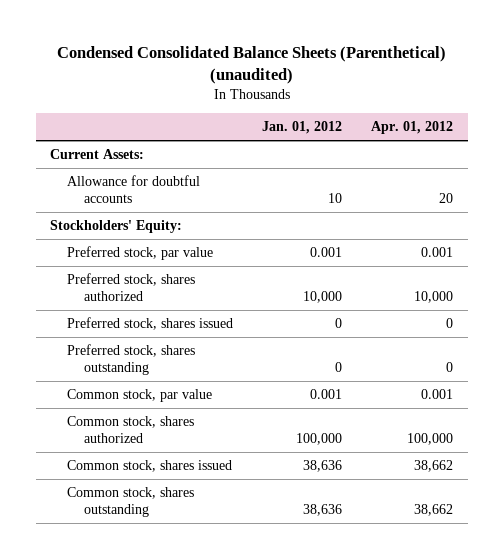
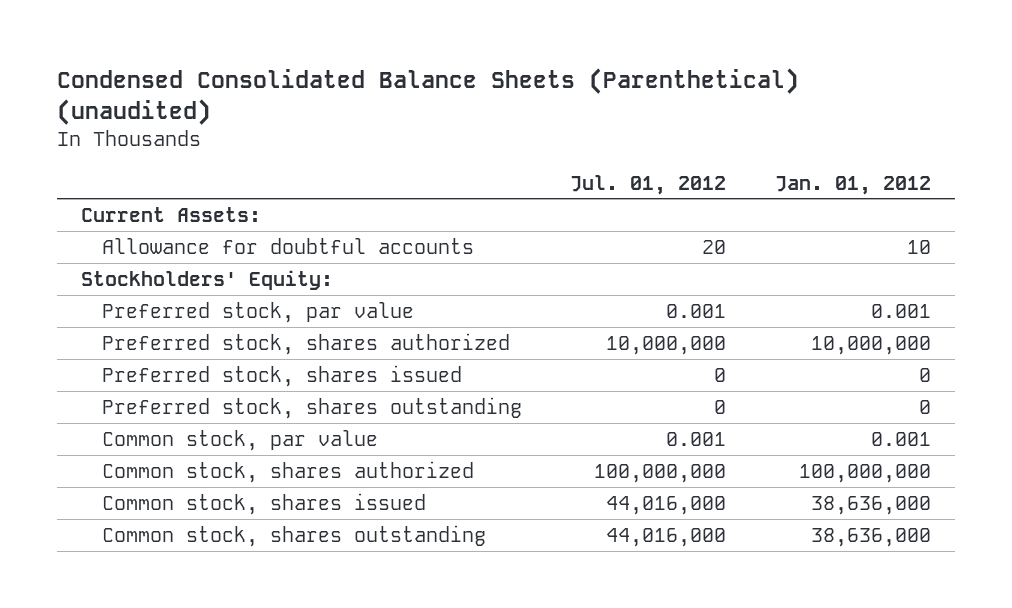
- | Jan. 01, 2012 | Apr. 01, 2012
+ | Jul. 01, 2012 | Jan. 01, 2012
- Preferred stock, shares authorized | 10,000 | 10,000
+ Preferred stock, shares authorized | 10,000,000 | 10,000,000
- Common stock, shares authorized | 100,000 | 100,000
- Common stock, shares issued | 38,636 | 38,662
- Common stock, shares outstanding | 38,636 | 38,662
+ Common stock, shares authorized | 100,000,000 | 100,000,000
+ Common stock, shares issued | 44,016,000 | 38,636,000
+ Common stock, shares outstanding | 44,016,000 | 38,636,000

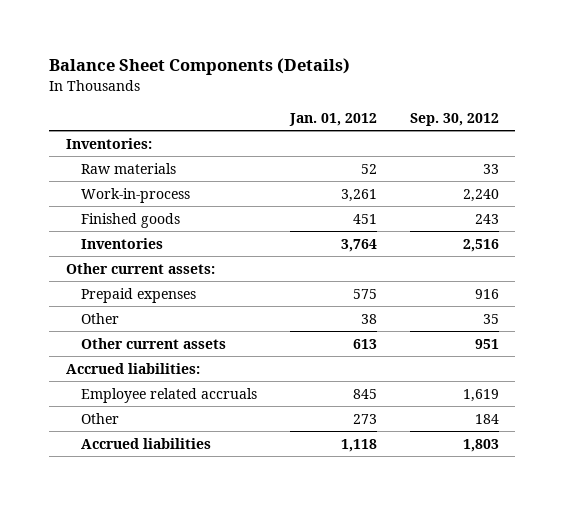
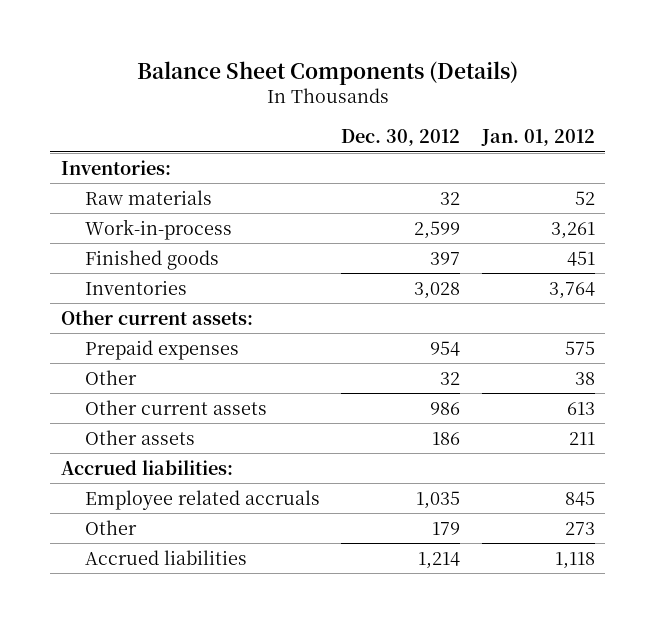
- | Jan. 01, 2012 | Sep. 30, 2012
+ | Dec. 30, 2012 | Jan. 01, 2012
+ Other assets | 186 | 211

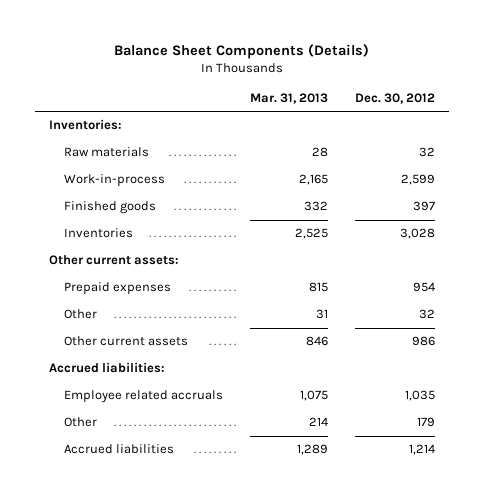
- | Dec. 30, 2012 | Jan. 01, 2012
+ | Mar. 31, 2013 | Dec. 30, 2012
- Other assets | 186 | 211

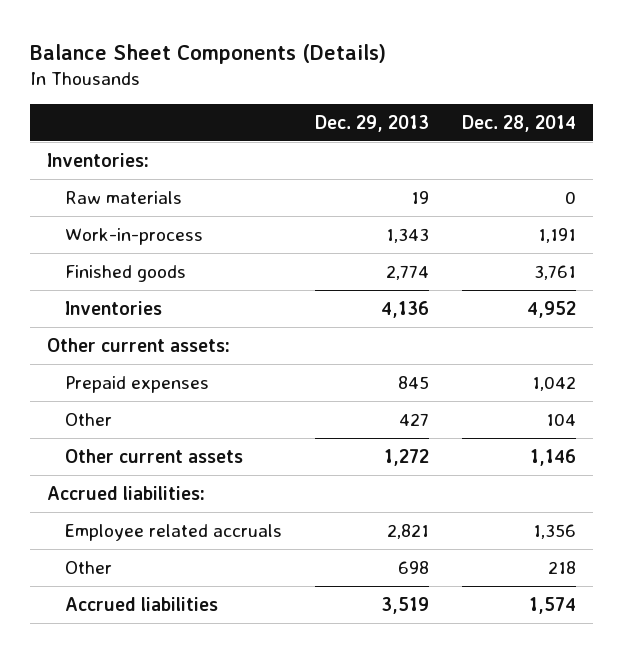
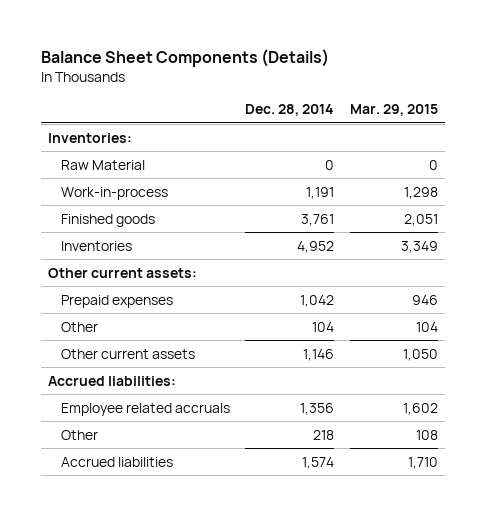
- | Dec. 29, 2013 | Dec. 28, 2014
+ | Dec. 28, 2014 | Mar. 29, 2015
- Raw materials | 19 | 0
+ Raw Material | 0 | 0

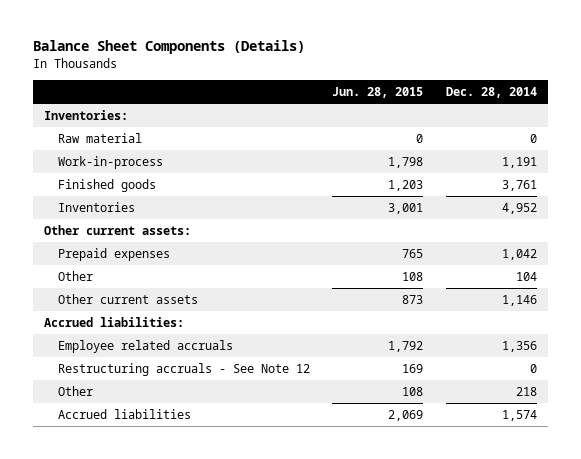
- | Dec. 28, 2014 | Mar. 29, 2015
+ | Jun. 28, 2015 | Dec. 28, 2014
- Raw Material | 0 | 0
+ Raw material | 0 | 0
+ Restructuring accruals - See Note 12 | 169 | 0

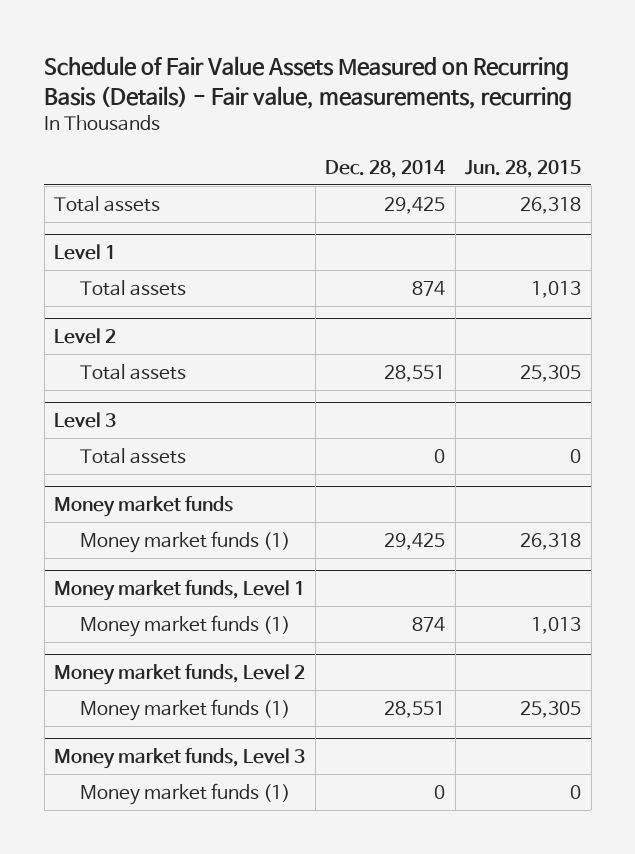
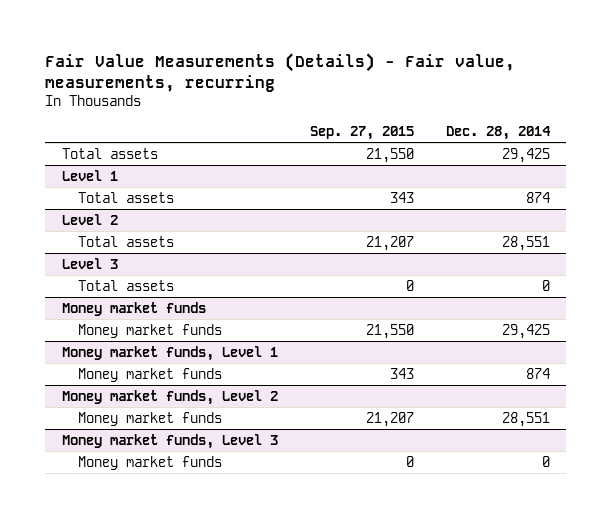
- Schedule of Fair Value Assets Measured on Recurring Basis (Details) - Fair value, measurements, recurring
+ Fair Value Measurements (Details) - Fair value, measurements, recurring
- | Dec. 28, 2014 | Jun. 28, 2015
+ | Sep. 27, 2015 | Dec. 28, 2014
@ Money market funds
- Money market funds (1) | 29,425 | 26,318
+ Money market funds | 21,550 | 29,425
@ Money market funds, Level 1
- Money market funds (1) | 874 | 1,013
+ Money market funds | 343 | 874
@ Money market funds, Level 2
- Money market funds (1) | 28,551 | 25,305
+ Money market funds | 21,207 | 28,551
@ Money market funds, Level 3
- Money market funds (1) | 0 | 0
+ Money market funds | 0 | 0

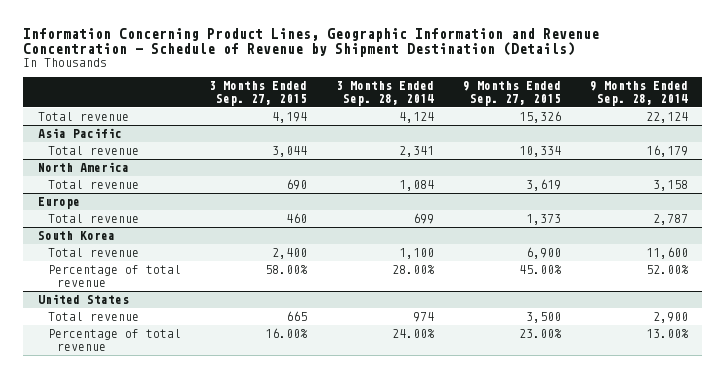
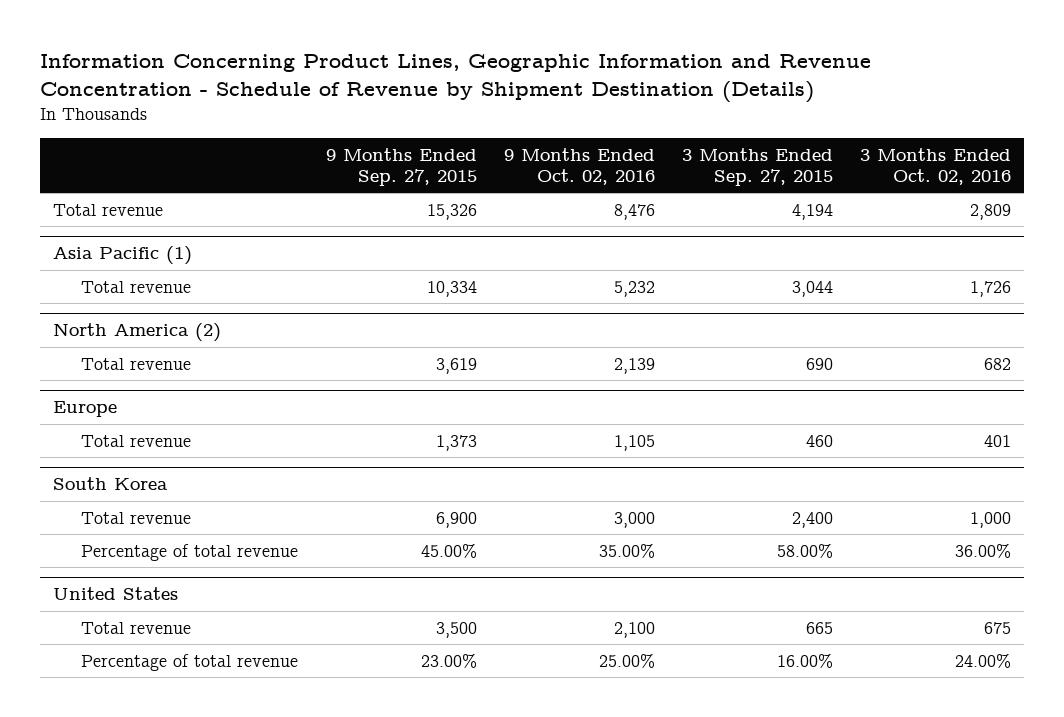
- | 3 Months Ended Sep. 27, 2015 | 3 Months Ended Sep. 28, 2014 | 9 Months Ended Sep. 27, 2015 | 9 Months Ended Sep. 28, 2014
+ | 9 Months Ended Sep. 27, 2015 | 9 Months Ended Oct. 02, 2016 | 3 Months Ended Sep. 27, 2015 | 3 Months Ended Oct. 02, 2016
- Asia Pacific
+ Asia Pacific (1)
- North America
+ North America (2)

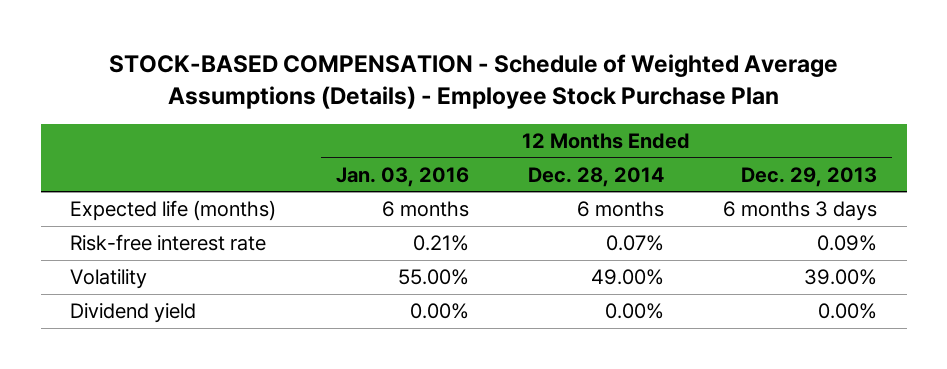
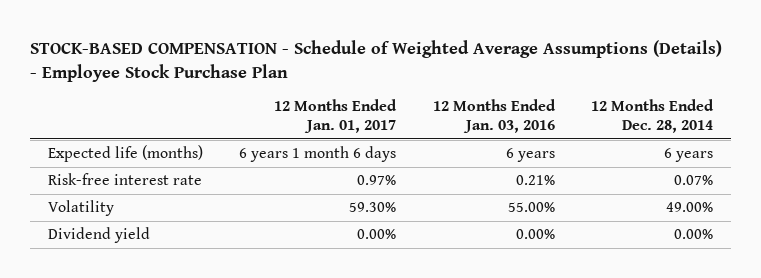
- | 12 Months Ended Jan. 03, 2016 | 12 Months Ended Dec. 28, 2014 | 12 Months Ended Dec. 29, 2013
+ | 12 Months Ended Jan. 01, 2017 | 12 Months Ended Jan. 03, 2016 | 12 Months Ended Dec. 28, 2014
- Expected life (months) | 6 months | 6 months | 6 months 3 days
+ Expected life (months) | 6 years 1 month 6 days | 6 years | 6 years

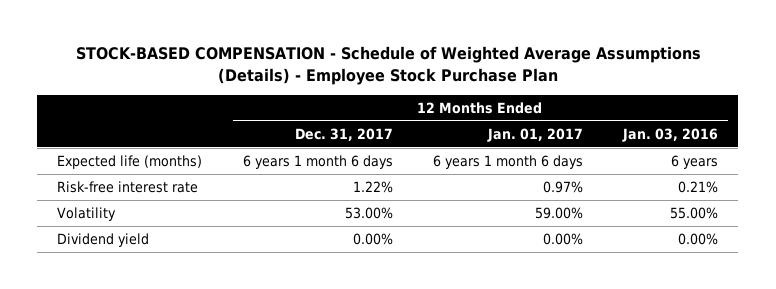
- | 12 Months Ended Jan. 01, 2017 | 12 Months Ended Jan. 03, 2016 | 12 Months Ended Dec. 28, 2014
+ | 12 Months Ended Dec. 31, 2017 | 12 Months Ended Jan. 01, 2017 | 12 Months Ended Jan. 03, 2016
- Volatility | 59.30% | 55.00% | 49.00%
+ Volatility | 53.00% | 59.00% | 55.00%

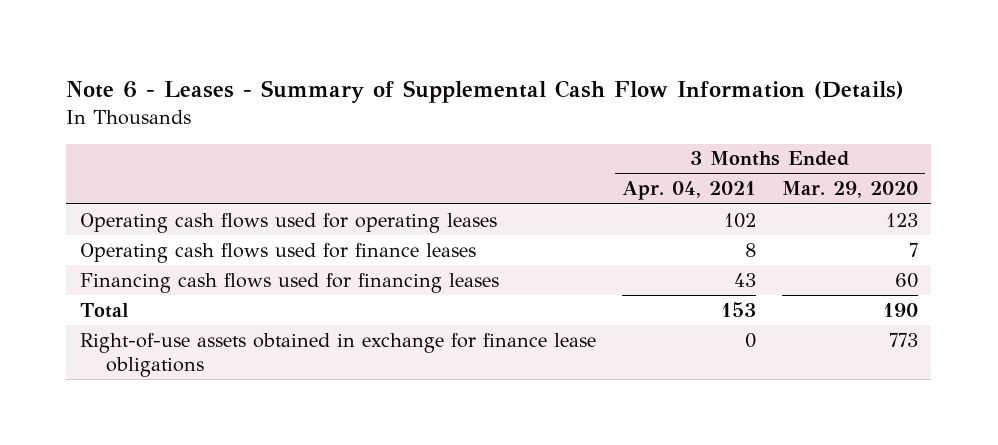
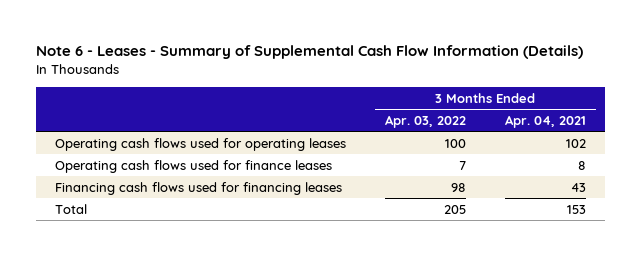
- | 3 Months Ended Apr. 04, 2021 | 3 Months Ended Mar. 29, 2020
+ | 3 Months Ended Apr. 03, 2022 | 3 Months Ended Apr. 04, 2021
- Right-of-use assets obtained in exchange for finance lease obligations | 0 | 773

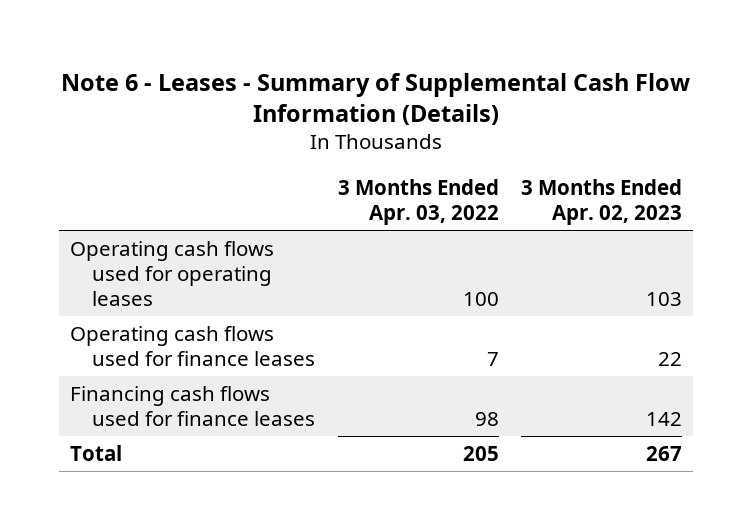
- | 3 Months Ended Apr. 03, 2022 | 3 Months Ended Apr. 04, 2021
+ | 3 Months Ended Apr. 03, 2022 | 3 Months Ended Apr. 02, 2023
- Financing cash flows used for financing leases | 98 | 43
+ Financing cash flows used for finance leases | 98 | 142

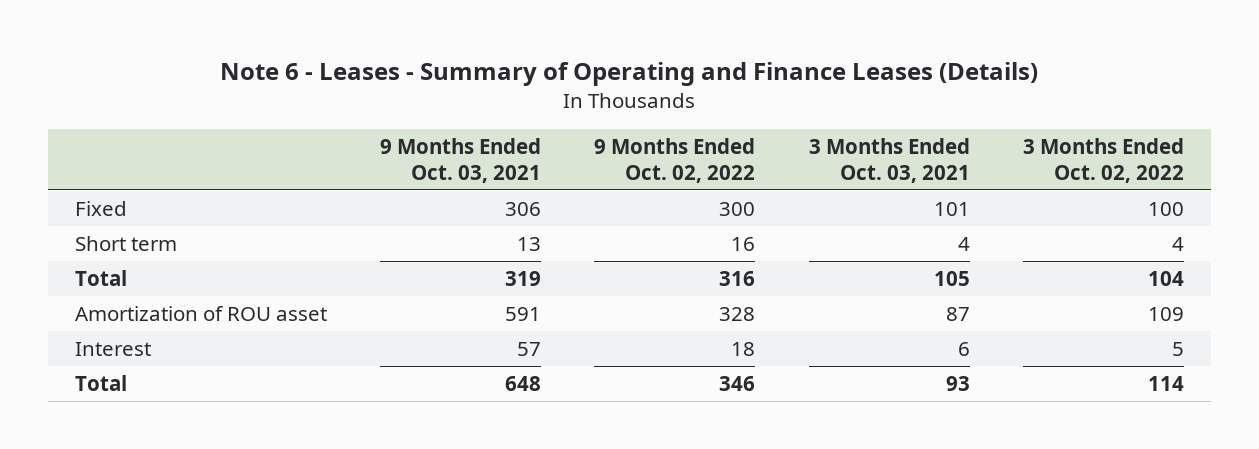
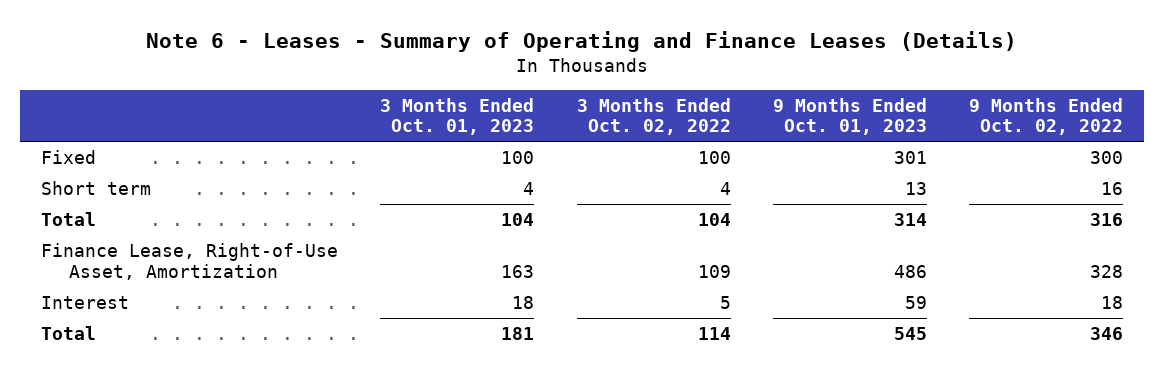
- | 9 Months Ended Oct. 03, 2021 | 9 Months Ended Oct. 02, 2022 | 3 Months Ended Oct. 03, 2021 | 3 Months Ended Oct. 02, 2022
+ | 3 Months Ended Oct. 01, 2023 | 3 Months Ended Oct. 02, 2022 | 9 Months Ended Oct. 01, 2023 | 9 Months Ended Oct. 02, 2022
- Amortization of ROU asset | 591 | 328 | 87 | 109
+ Finance Lease, Right-of-Use Asset, Amortization | 163 | 109 | 486 | 328

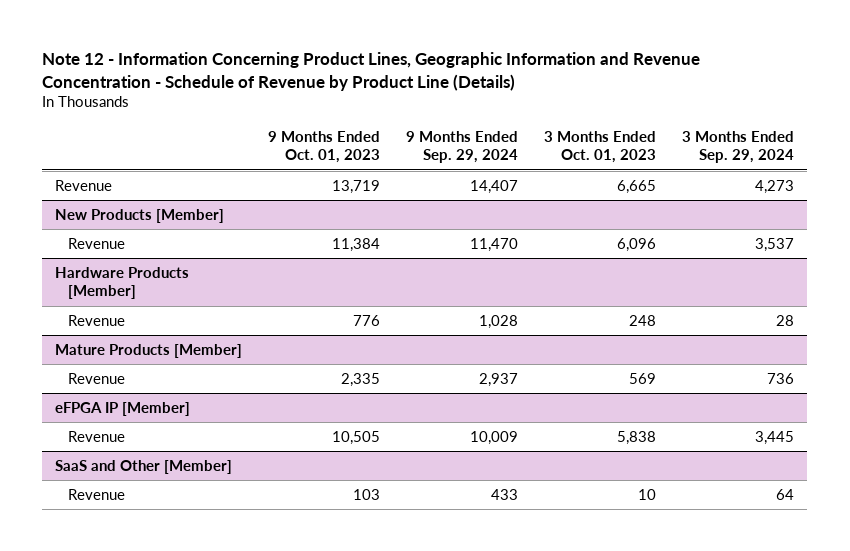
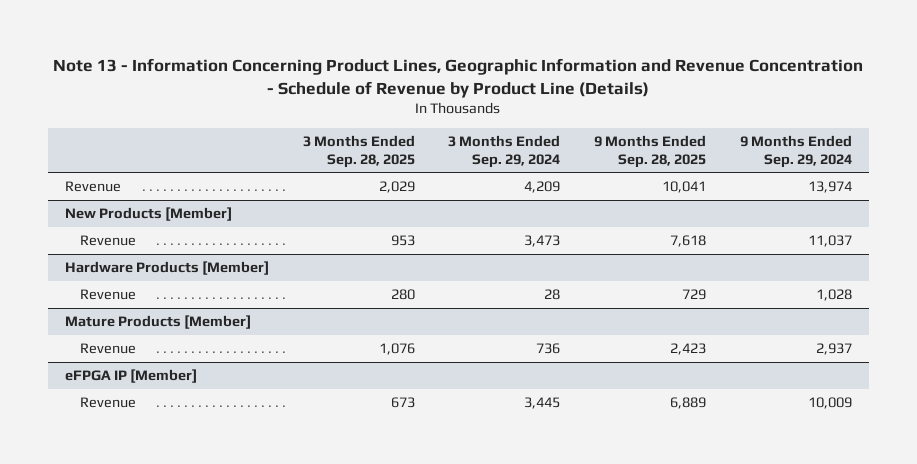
- Note 12 - Information Concerning Product Lines, Geographic Information and Revenue Concentration - Schedule of Revenue by Product Line (Details)
+ Note 13 - Information Concerning Product Lines, Geographic Information and Revenue Concentration - Schedule of Revenue by Product Line (Details)
- | 9 Months Ended Oct. 01, 2023 | 9 Months Ended Sep. 29, 2024 | 3 Months Ended Oct. 01, 2023 | 3 Months Ended Sep. 29, 2024
+ | 3 Months Ended Sep. 28, 2025 | 3 Months Ended Sep. 29, 2024 | 9 Months Ended Sep. 28, 2025 | 9 Months Ended Sep. 29, 2024
- Revenue | 13,719 | 14,407 | 6,665 | 4,273
+ Revenue | 2,029 | 4,209 | 10,041 | 13,974
@ New Products [Member]
- Revenue | 11,384 | 11,470 | 6,096 | 3,537
+ Revenue | 953 | 3,473 | 7,618 | 11,037
- SaaS and Other [Member]
- Revenue | 103 | 433 | 10 | 64

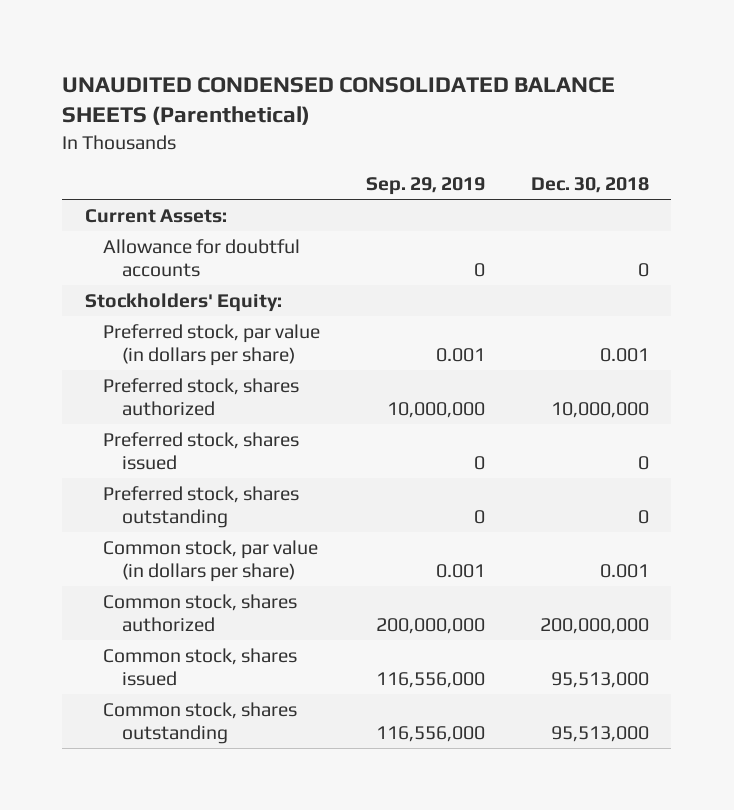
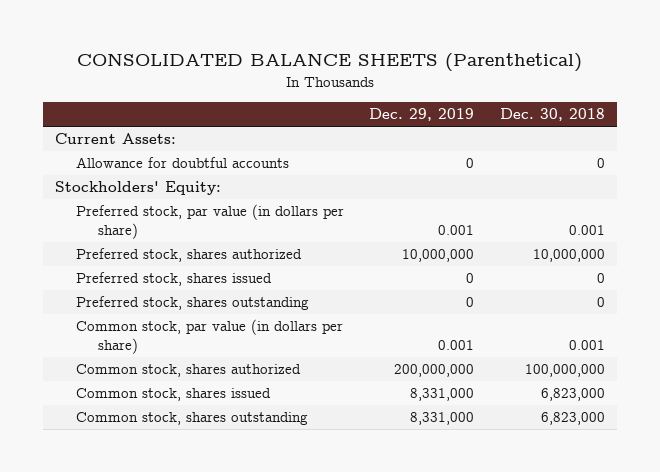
- UNAUDITED CONDENSED CONSOLIDATED BALANCE SHEETS (Parenthetical)
+ CONSOLIDATED BALANCE SHEETS (Parenthetical)
- | Sep. 29, 2019 | Dec. 30, 2018
+ | Dec. 29, 2019 | Dec. 30, 2018
- Common stock, shares authorized | 200,000,000 | 200,000,000
- Common stock, shares issued | 116,556,000 | 95,513,000
- Common stock, shares outstanding | 116,556,000 | 95,513,000
+ Common stock, shares authorized | 200,000,000 | 100,000,000
+ Common stock, shares issued | 8,331,000 | 6,823,000
+ Common stock, shares outstanding | 8,331,000 | 6,823,000

